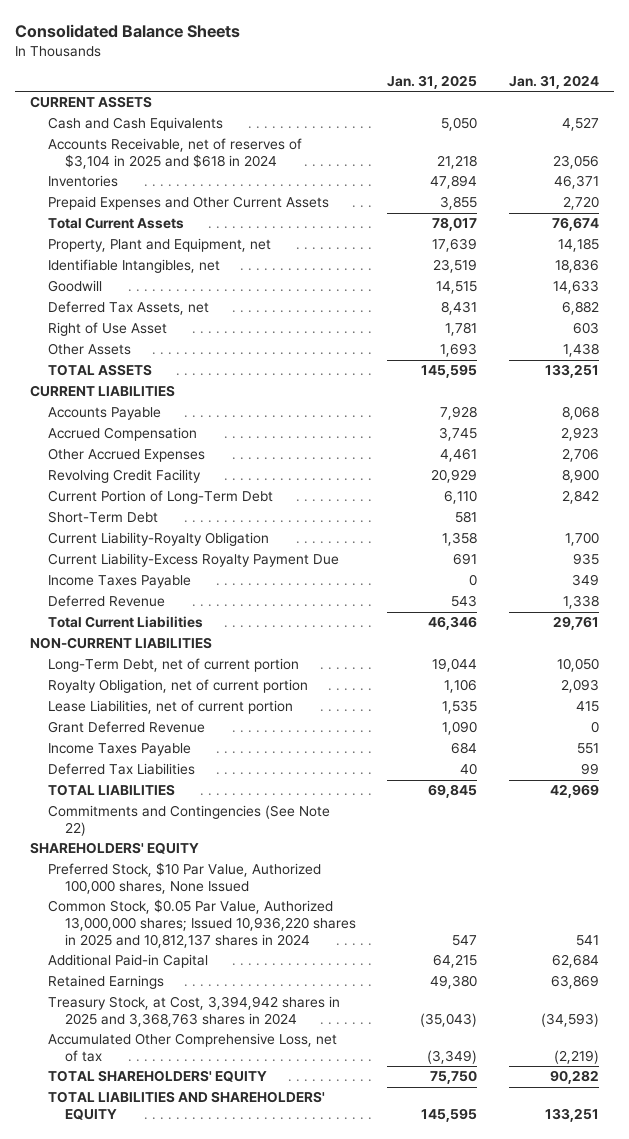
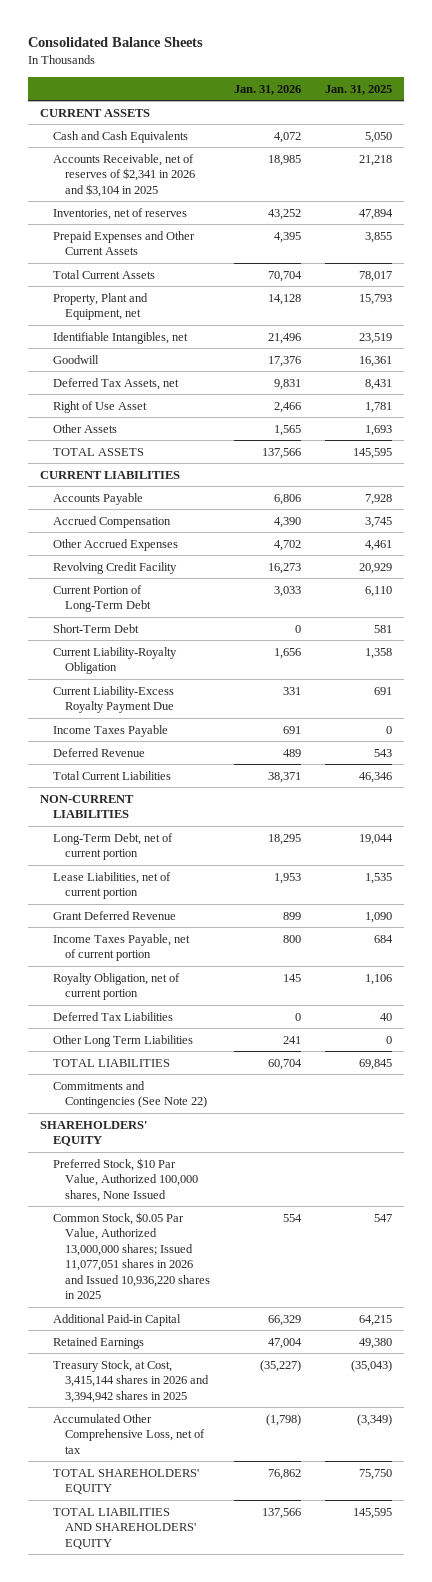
- | Jan. 31, 2025 | Jan. 31, 2024
+ | Jan. 31, 2026 | Jan. 31, 2025
- Accounts Receivable, net of reserves of $3,104 in 2025 and $618 in 2024 | 21,218 | 23,056
- Inventories | 47,894 | 46,371
+ Accounts Receivable, net of reserves of $2,341 in 2026 and $3,104 in 2025 | 18,985 | 21,218
+ Inventories, net of reserves | 43,252 | 47,894
- Property, Plant and Equipment, net | 17,639 | 14,185
+ Property, Plant and Equipment, net | 14,128 | 15,793
- Goodwill | 14,515 | 14,633
+ Goodwill | 17,376 | 16,361
- Income Taxes Payable | 684 | 551
+ Income Taxes Payable, net of current portion | 800 | 684
moved down: Royalty Obligation, net of current portion | 145 | 1,106
+ Other Long Term Liabilities | 241 | 0
- Common Stock, $0.05 Par Value, Authorized 13,000,000 shares; Issued 10,936,220 shares in 2025 and 10,812,137 shares in 2024 | 547 | 541
+ Common Stock, $0.05 Par Value, Authorized 13,000,000 shares; Issued 11,077,051 shares in 2026 and Issued 10,936,220 shares in 2025 | 554 | 547
- Treasury Stock, at Cost, 3,394,942 shares in 2025 and 3,368,763 shares in 2024 | (35,043) | (34,593)
+ Treasury Stock, at Cost, 3,415,144 shares in 2026 and 3,394,942 shares in 2025 | (35,227) | (35,043)

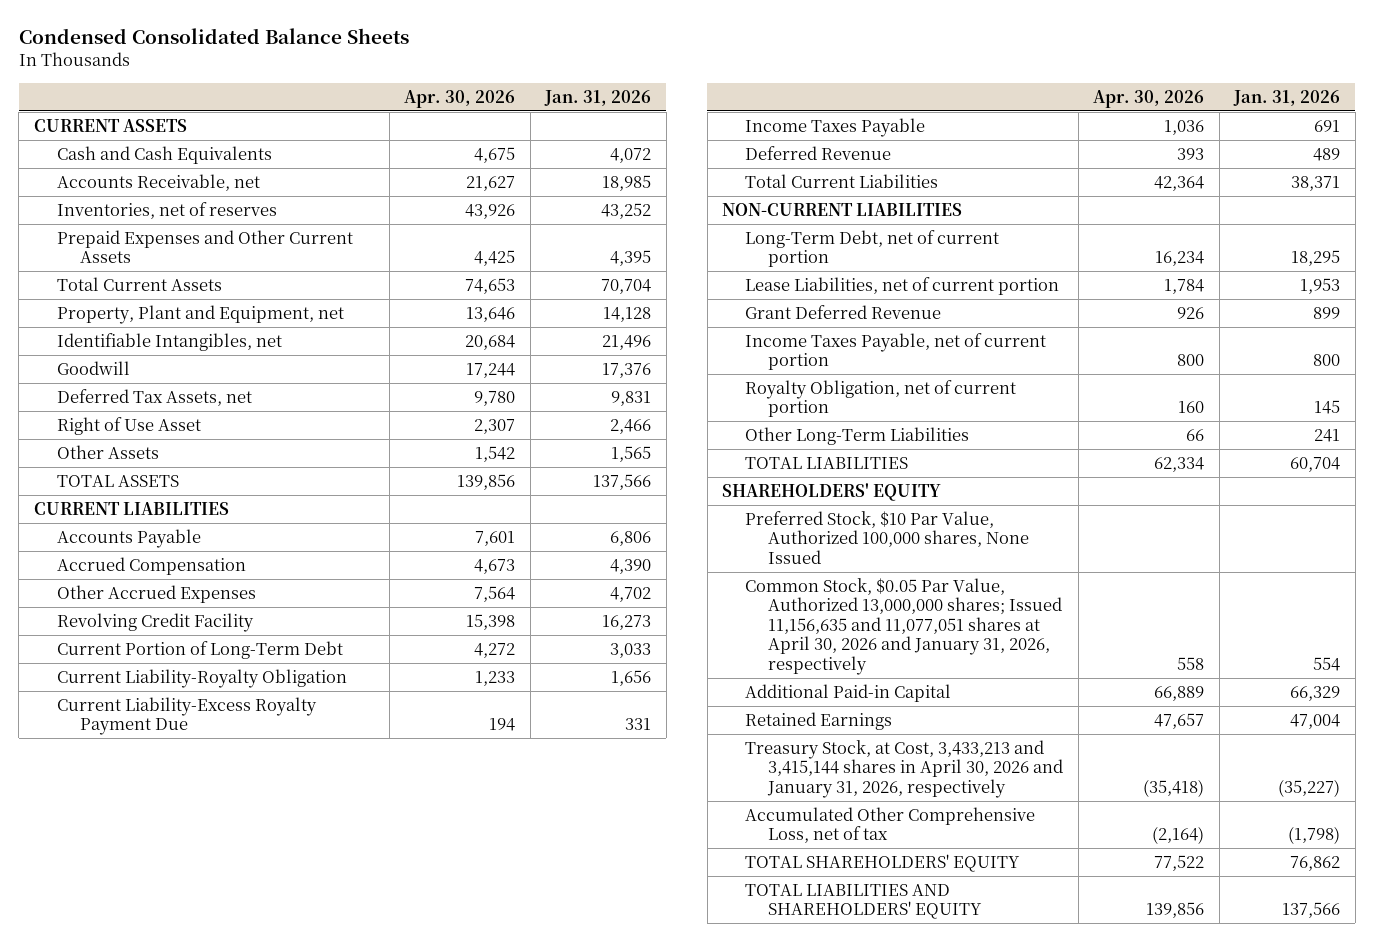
- Consolidated Balance Sheets
+ Condensed Consolidated Balance Sheets
- | Jan. 31, 2026 | Jan. 31, 2025
+ | Apr. 30, 2026 | Jan. 31, 2026
- Accounts Receivable, net of reserves of $2,341 in 2026 and $3,104 in 2025 | 18,985 | 21,218
+ Accounts Receivable, net | 21,627 | 18,985
- Short-Term Debt | 0 | 581
- Deferred Tax Liabilities | 0 | 40
- Other Long Term Liabilities | 241 | 0
+ Other Long-Term Liabilities | 66 | 241
- Commitments and Contingencies (See Note 22)
- Common Stock, $0.05 Par Value, Authorized 13,000,000 shares; Issued 11,077,051 shares in 2026 and Issued 10,936,220 shares in 2025 | 554 | 547
+ Common Stock, $0.05 Par Value, Authorized 13,000,000 shares; Issued 11,156,635 and 11,077,051 shares at April 30, 2026 and January 31, 2026, respectively | 558 | 554
- Treasury Stock, at Cost, 3,415,144 shares in 2026 and 3,394,942 shares in 2025 | (35,227) | (35,043)
+ Treasury Stock, at Cost, 3,433,213 and 3,415,144 shares in April 30, 2026 and January 31, 2026, respectively | (35,418) | (35,227)

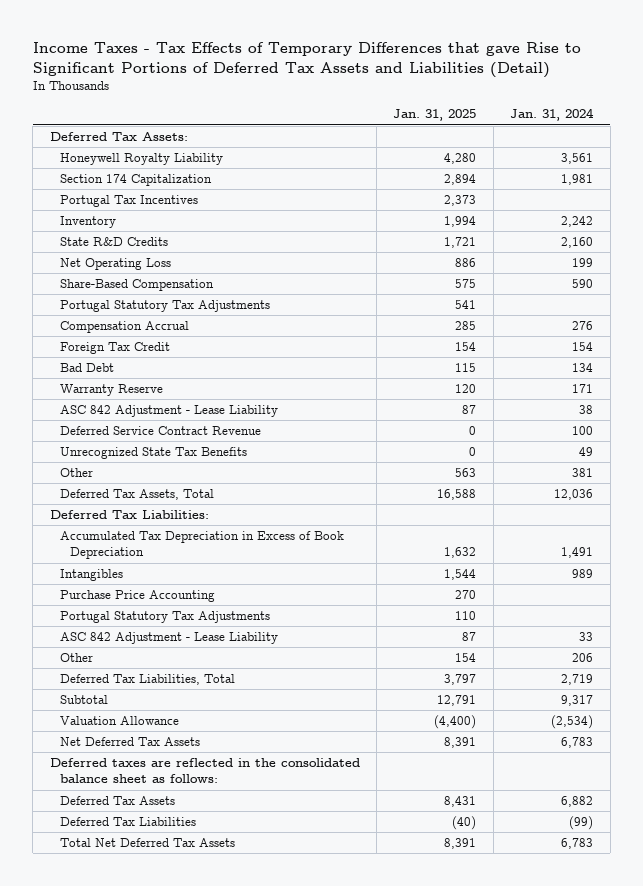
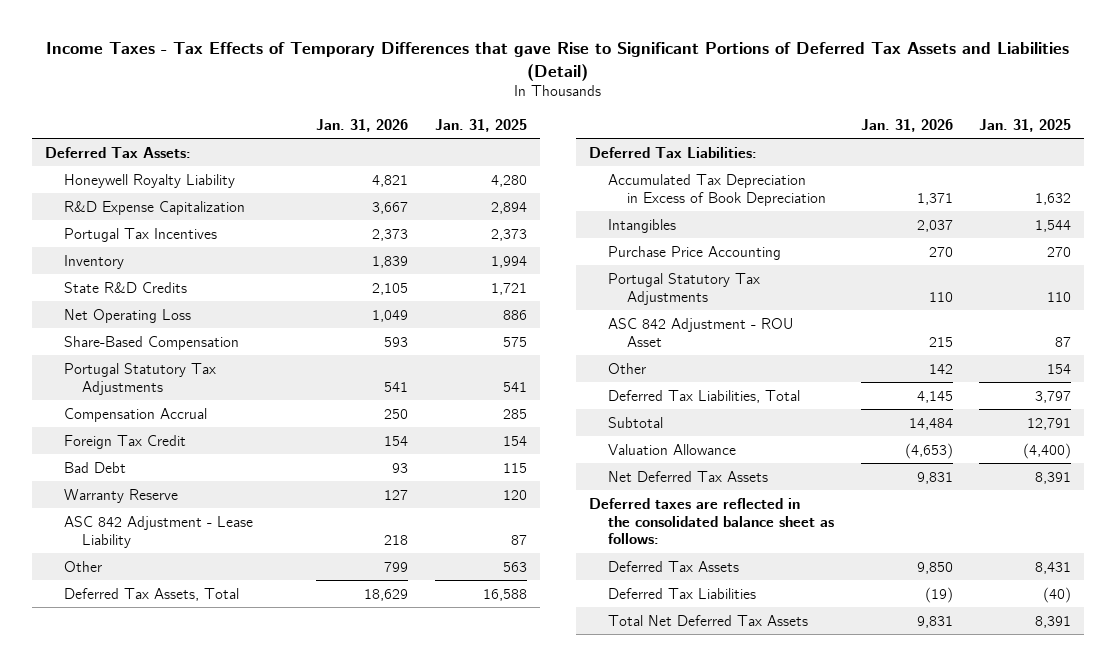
- | Jan. 31, 2025 | Jan. 31, 2024
+ | Jan. 31, 2026 | Jan. 31, 2025
- Section 174 Capitalization | 2,894 | 1,981
+ R&D Expense Capitalization | 3,667 | 2,894
- Deferred Service Contract Revenue | 0 | 100
- Unrecognized State Tax Benefits | 0 | 49
- ASC 842 Adjustment - Lease Liability | 87 | 33
+ ASC 842 Adjustment - ROU Asset | 215 | 87

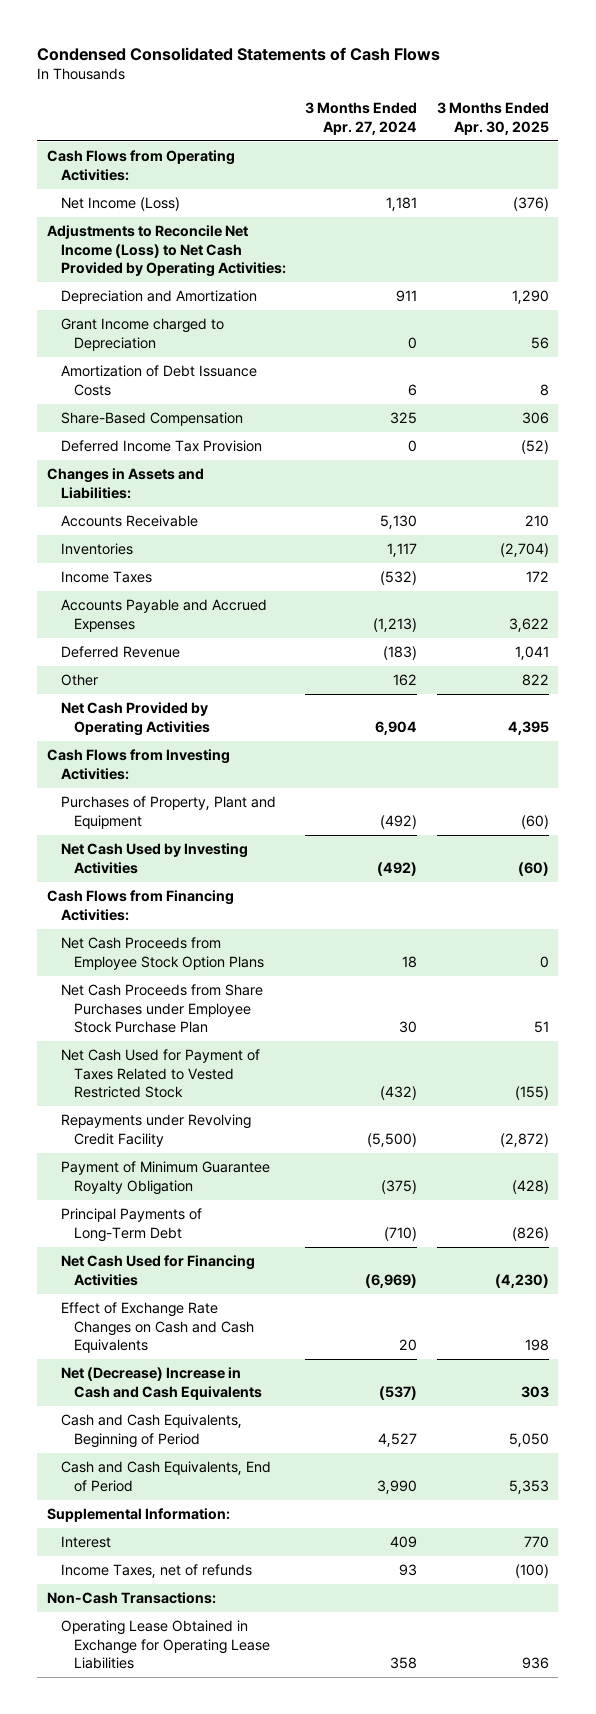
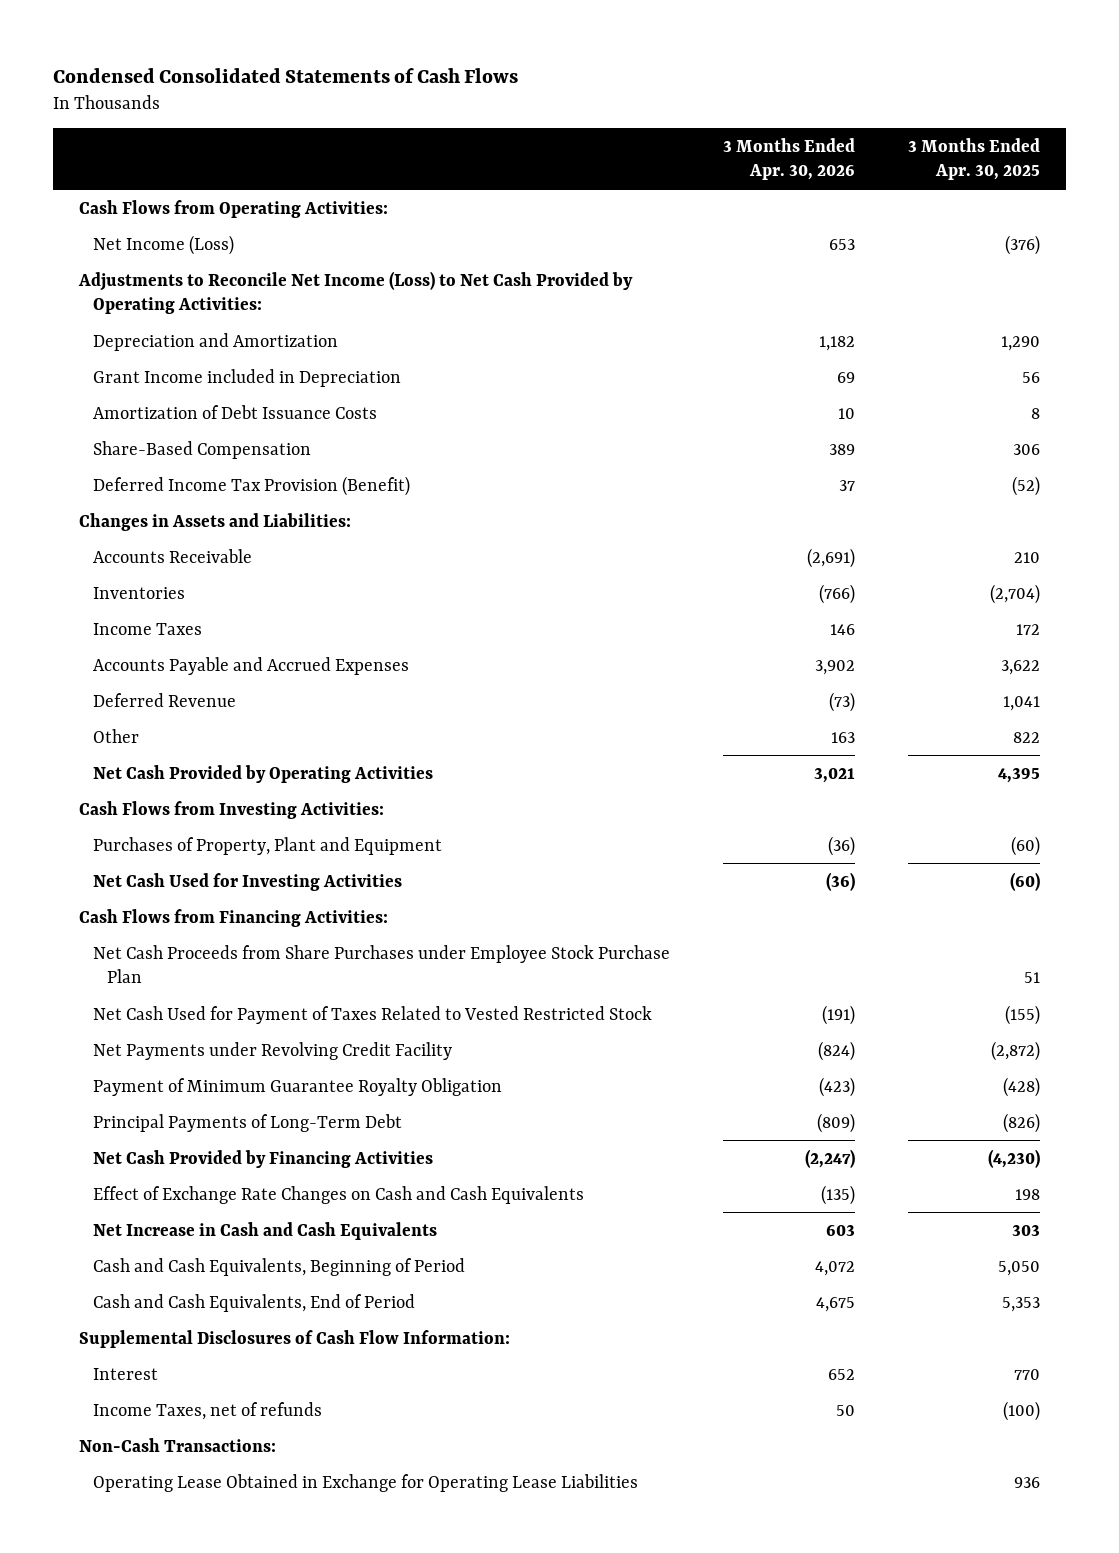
- | 3 Months Ended Apr. 27, 2024 | 3 Months Ended Apr. 30, 2025
+ | 3 Months Ended Apr. 30, 2026 | 3 Months Ended Apr. 30, 2025
- Grant Income charged to Depreciation | 0 | 56
+ Grant Income included in Depreciation | 69 | 56
- Deferred Income Tax Provision | 0 | (52)
+ Deferred Income Tax Provision (Benefit) | 37 | (52)
- Net Cash Used by Investing Activities | (492) | (60)
+ Net Cash Used for Investing Activities | (36) | (60)
- Net Cash Proceeds from Employee Stock Option Plans | 18 | 0
- Repayments under Revolving Credit Facility | (5,500) | (2,872)
+ Net Payments under Revolving Credit Facility | (824) | (2,872)
- Net Cash Used for Financing Activities | (6,969) | (4,230)
+ Net Cash Provided by Financing Activities | (2,247) | (4,230)
- Net (Decrease) Increase in Cash and Cash Equivalents | (537) | 303
+ Net Increase in Cash and Cash Equivalents | 603 | 303
- Supplemental Information:
+ Supplemental Disclosures of Cash Flow Information:

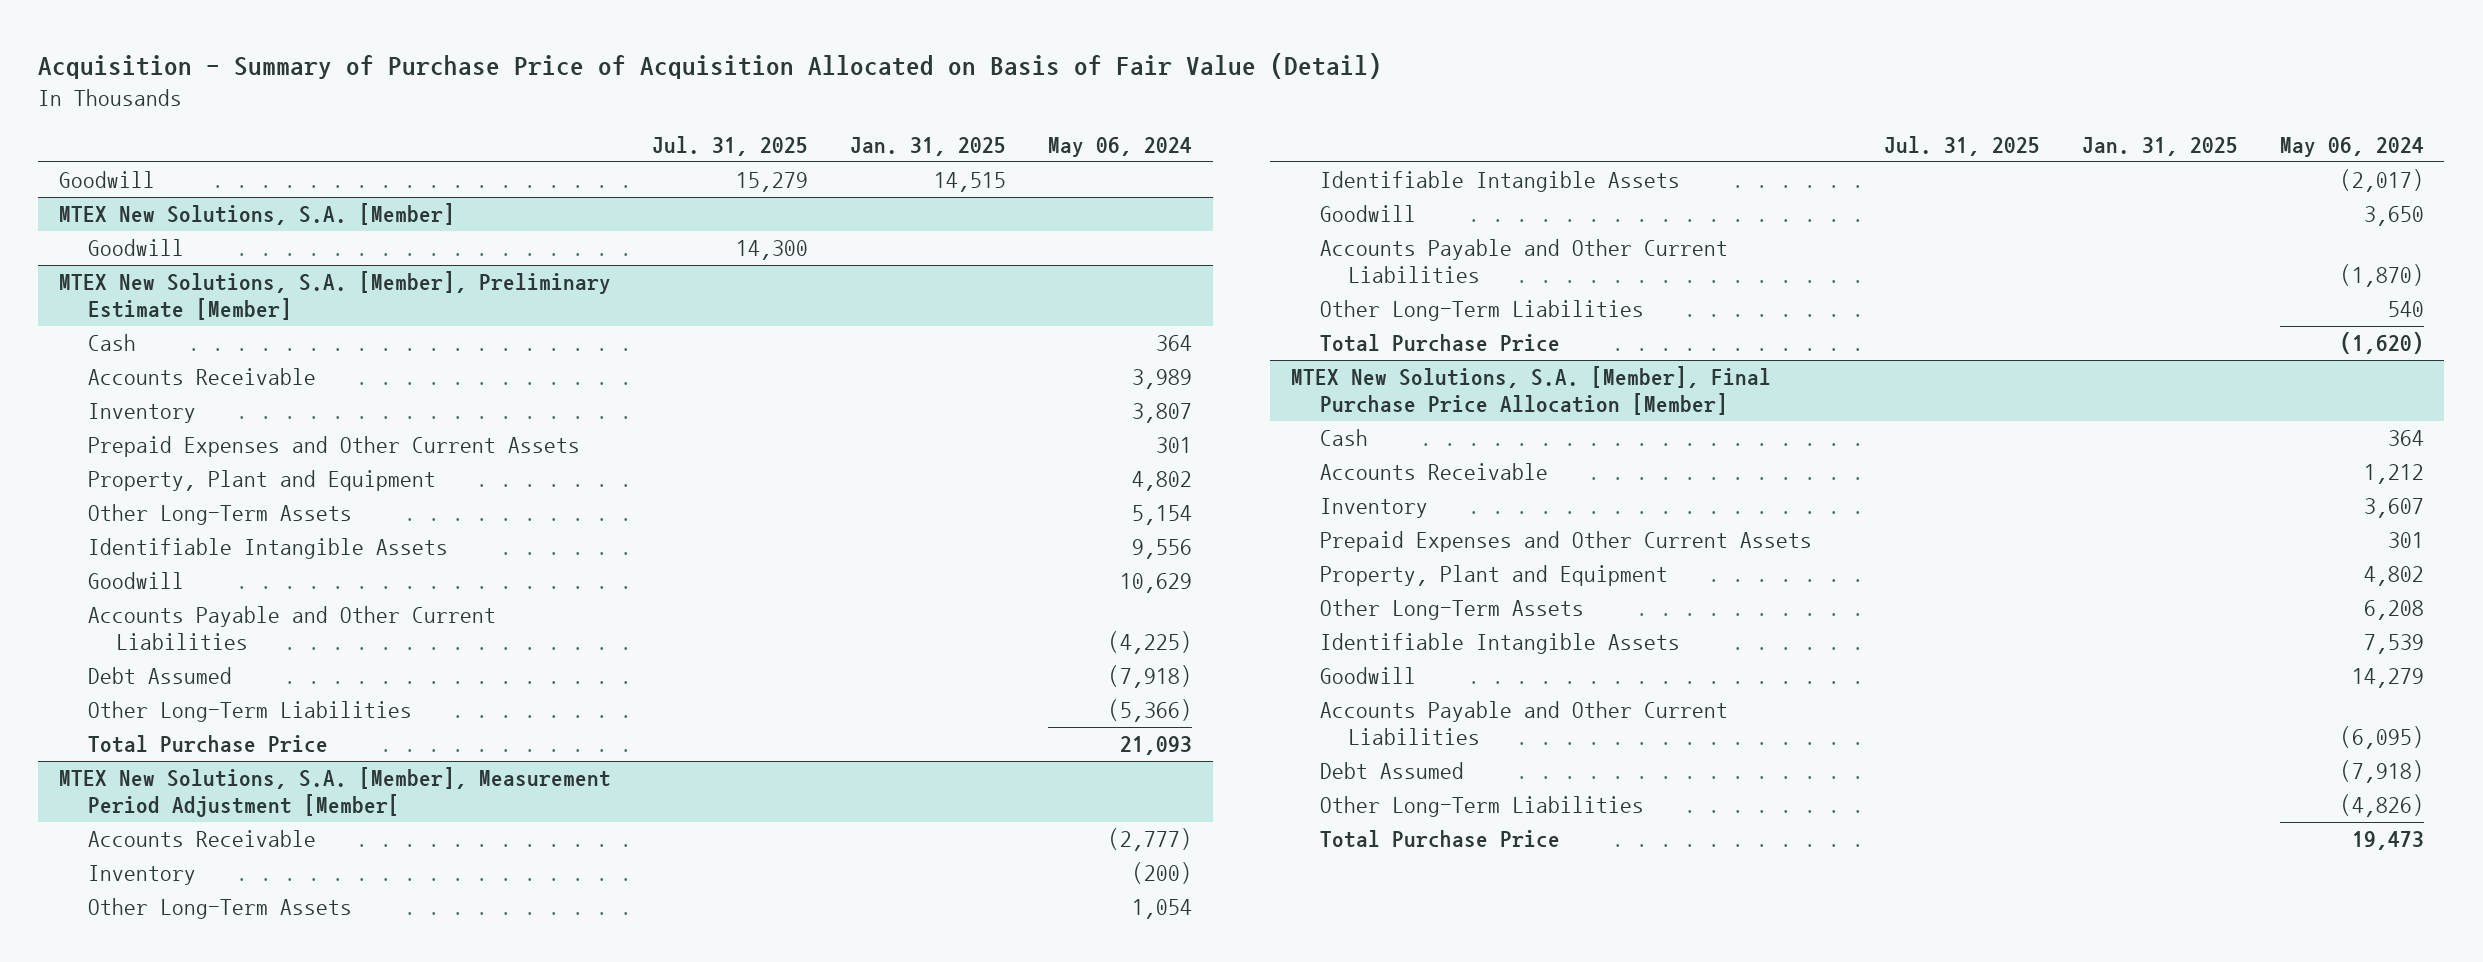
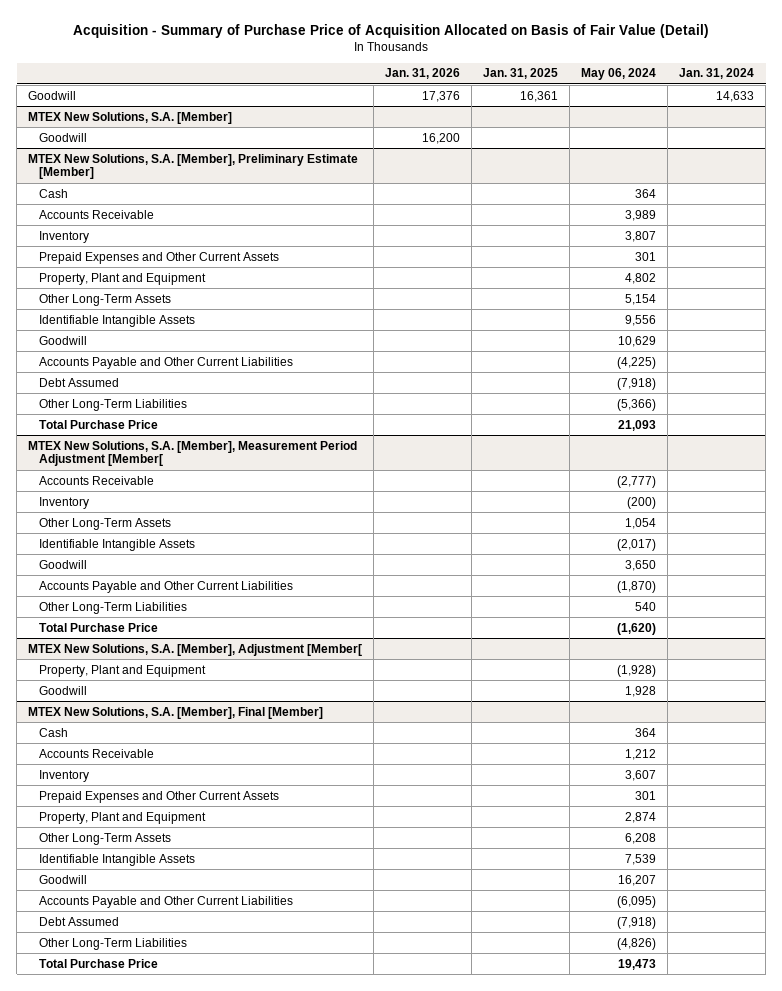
- | Jul. 31, 2025 | Jan. 31, 2025 | May 06, 2024
+ | Jan. 31, 2026 | Jan. 31, 2025 | May 06, 2024 | Jan. 31, 2024
- Goodwill | 15,279 | 14,515 |
+ Goodwill | 17,376 | 16,361 | | 14,633
- MTEX New Solutions, S.A. [Member], Final Purchase Price Allocation [Member]
+ MTEX New Solutions, S.A. [Member], Adjustment [Member[
+ Property, Plant and Equipment | | | (1,928) |
+ Goodwill | | | 1,928 |
+ MTEX New Solutions, S.A. [Member], Final [Member]
- Property, Plant and Equipment | | | 4,802
+ Property, Plant and Equipment | | | 2,874 |
- Goodwill | | | 14,279
+ Goodwill | | | 16,207 |

